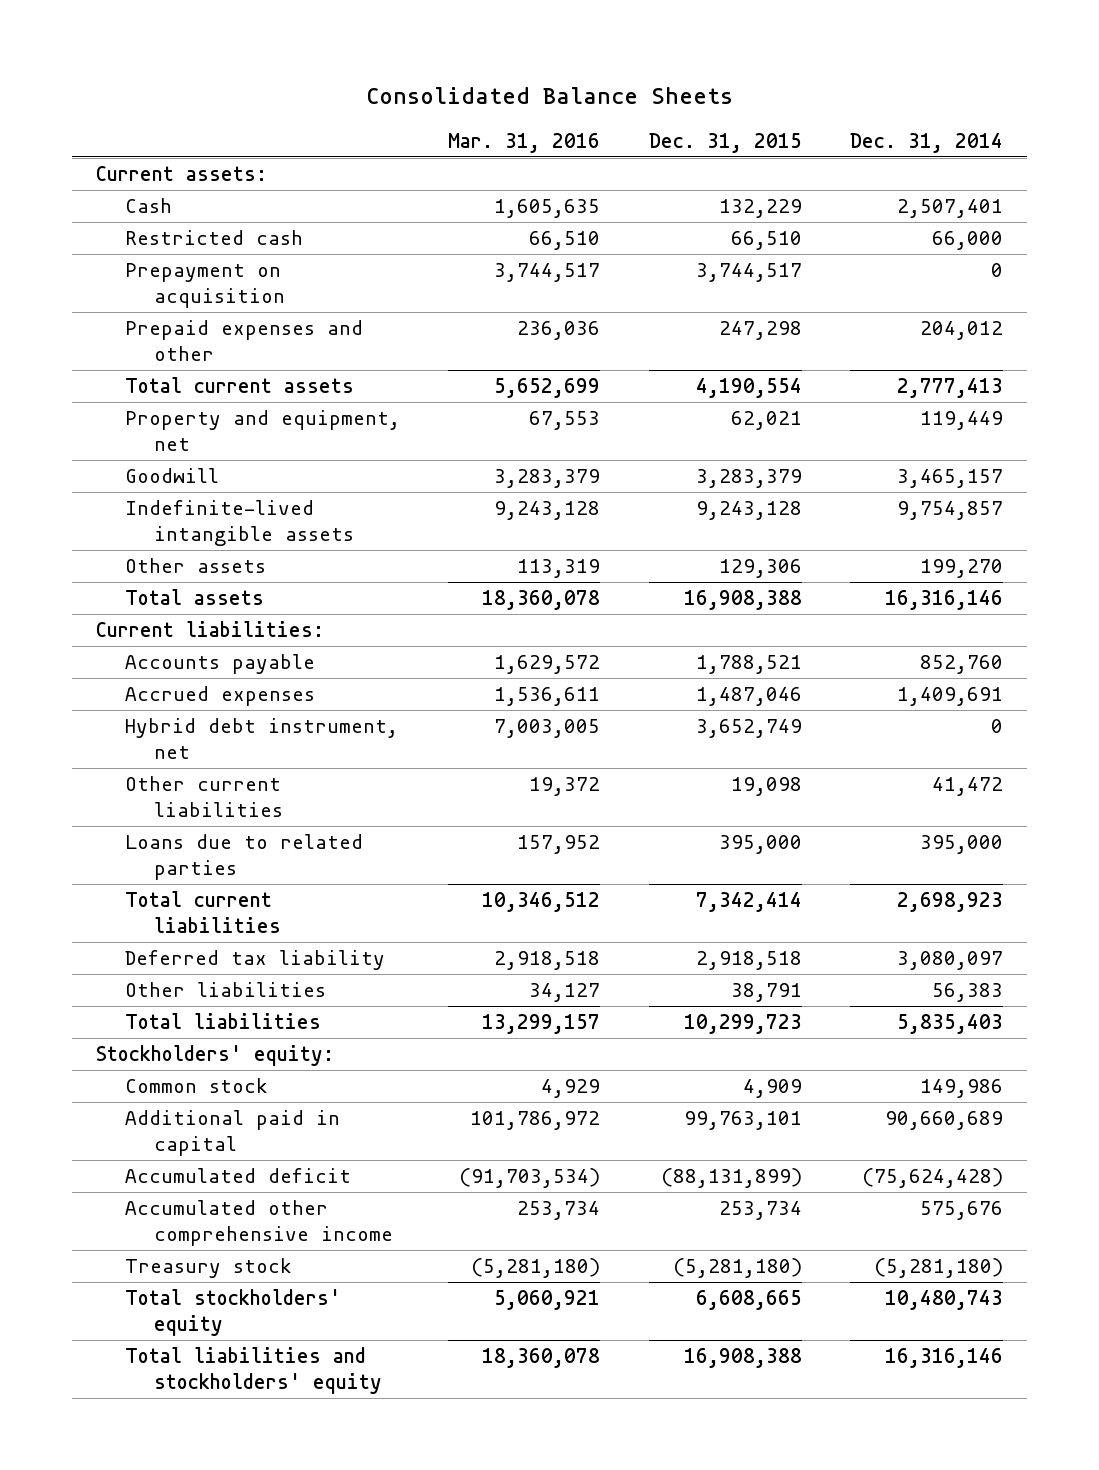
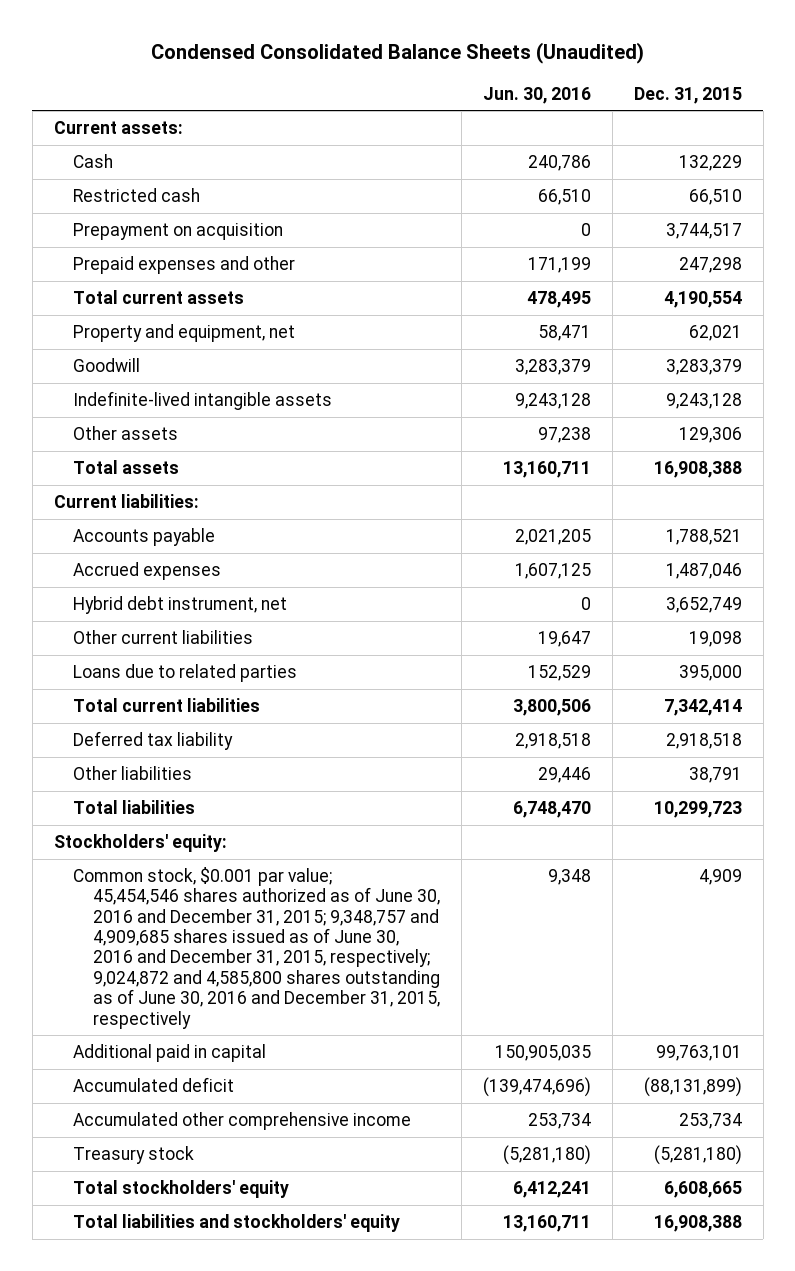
- Consolidated Balance Sheets
+ Condensed Consolidated Balance Sheets (Unaudited)
- | Mar. 31, 2016 | Dec. 31, 2015 | Dec. 31, 2014
+ | Jun. 30, 2016 | Dec. 31, 2015
- Common stock | 4,929 | 4,909 | 149,986
+ Common stock, $0.001 par value; 45,454,546 shares authorized as of June 30, 2016 and December 31, 2015; 9,348,757 and 4,909,685 shares issued as of June 30, 2016 and December 31, 2015, respectively; 9,024,872 and 4,585,800 shares outstanding as of June 30, 2016 and December 31, 2015, respectively | 9,348 | 4,909

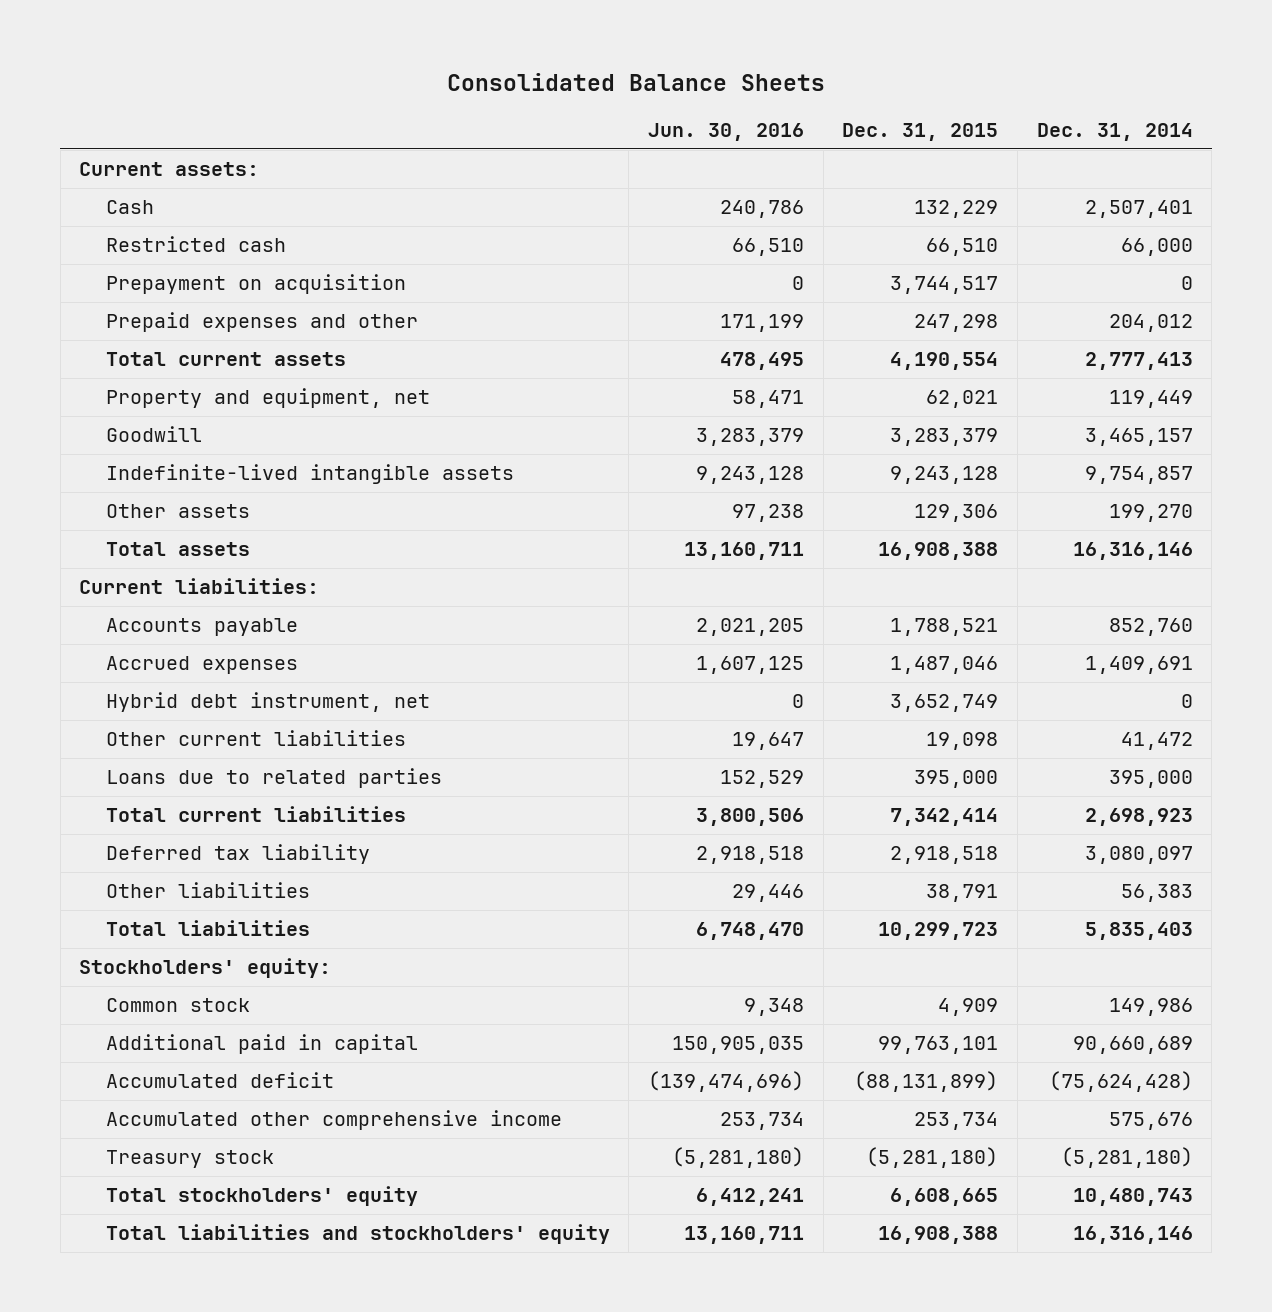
- Condensed Consolidated Balance Sheets (Unaudited)
+ Consolidated Balance Sheets
- | Jun. 30, 2016 | Dec. 31, 2015
+ | Jun. 30, 2016 | Dec. 31, 2015 | Dec. 31, 2014
- Common stock, $0.001 par value; 45,454,546 shares authorized as of June 30, 2016 and December 31, 2015; 9,348,757 and 4,909,685 shares issued as of June 30, 2016 and December 31, 2015, respectively; 9,024,872 and 4,585,800 shares outstanding as of June 30, 2016 and December 31, 2015, respectively | 9,348 | 4,909
+ Common stock | 9,348 | 4,909 | 149,986

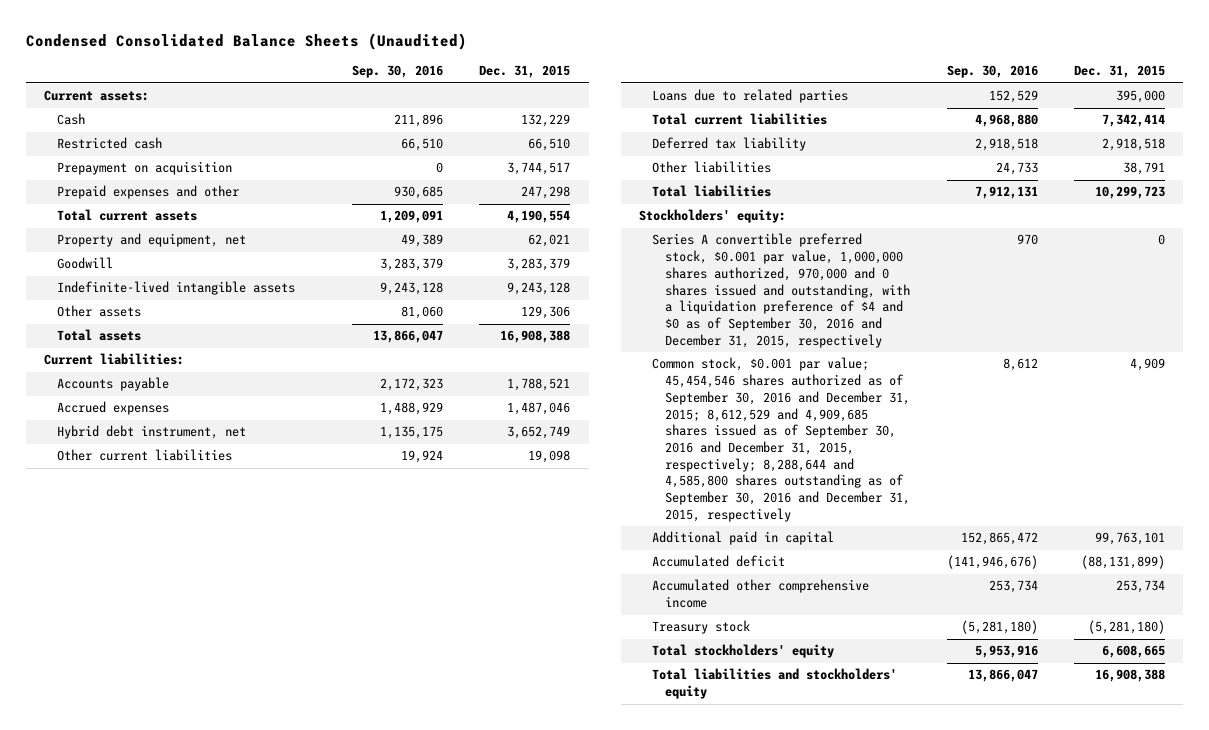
- Consolidated Balance Sheets
+ Condensed Consolidated Balance Sheets (Unaudited)
- | Jun. 30, 2016 | Dec. 31, 2015 | Dec. 31, 2014
+ | Sep. 30, 2016 | Dec. 31, 2015
- Common stock | 9,348 | 4,909 | 149,986
+ Series A convertible preferred stock, $0.001 par value, 1,000,000 shares authorized, 970,000 and 0 shares issued and outstanding, with a liquidation preference of $4 and $0 as of September 30, 2016 and December 31, 2015, respectively | 970 | 0
+ Common stock, $0.001 par value; 45,454,546 shares authorized as of September 30, 2016 and December 31, 2015; 8,612,529 and 4,909,685 shares issued as of September 30, 2016 and December 31, 2015, respectively; 8,288,644 and 4,585,800 shares outstanding as of September 30, 2016 and December 31, 2015, respectively | 8,612 | 4,909

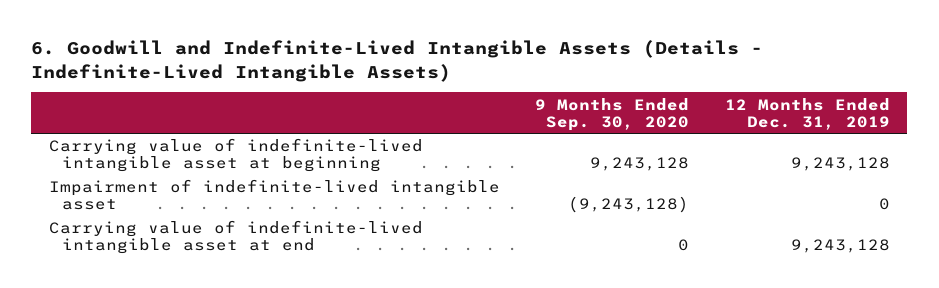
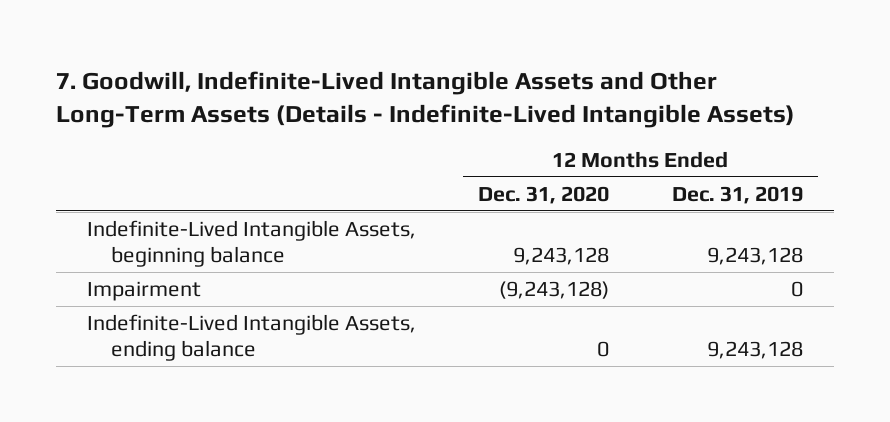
- 6. Goodwill and Indefinite-Lived Intangible Assets (Details - Indefinite-Lived Intangible Assets)
+ 7. Goodwill, Indefinite-Lived Intangible Assets and Other Long-Term Assets (Details - Indefinite-Lived Intangible Assets)
- | 9 Months Ended Sep. 30, 2020 | 12 Months Ended Dec. 31, 2019
+ | 12 Months Ended Dec. 31, 2020 | 12 Months Ended Dec. 31, 2019
- Carrying value of indefinite-lived intangible asset at beginning | 9,243,128 | 9,243,128
- Impairment of indefinite-lived intangible asset | (9,243,128) | 0
- Carrying value of indefinite-lived intangible asset at end | 0 | 9,243,128
+ Indefinite-Lived Intangible Assets, beginning balance | 9,243,128 | 9,243,128
+ Impairment | (9,243,128) | 0
+ Indefinite-Lived Intangible Assets, ending balance | 0 | 9,243,128

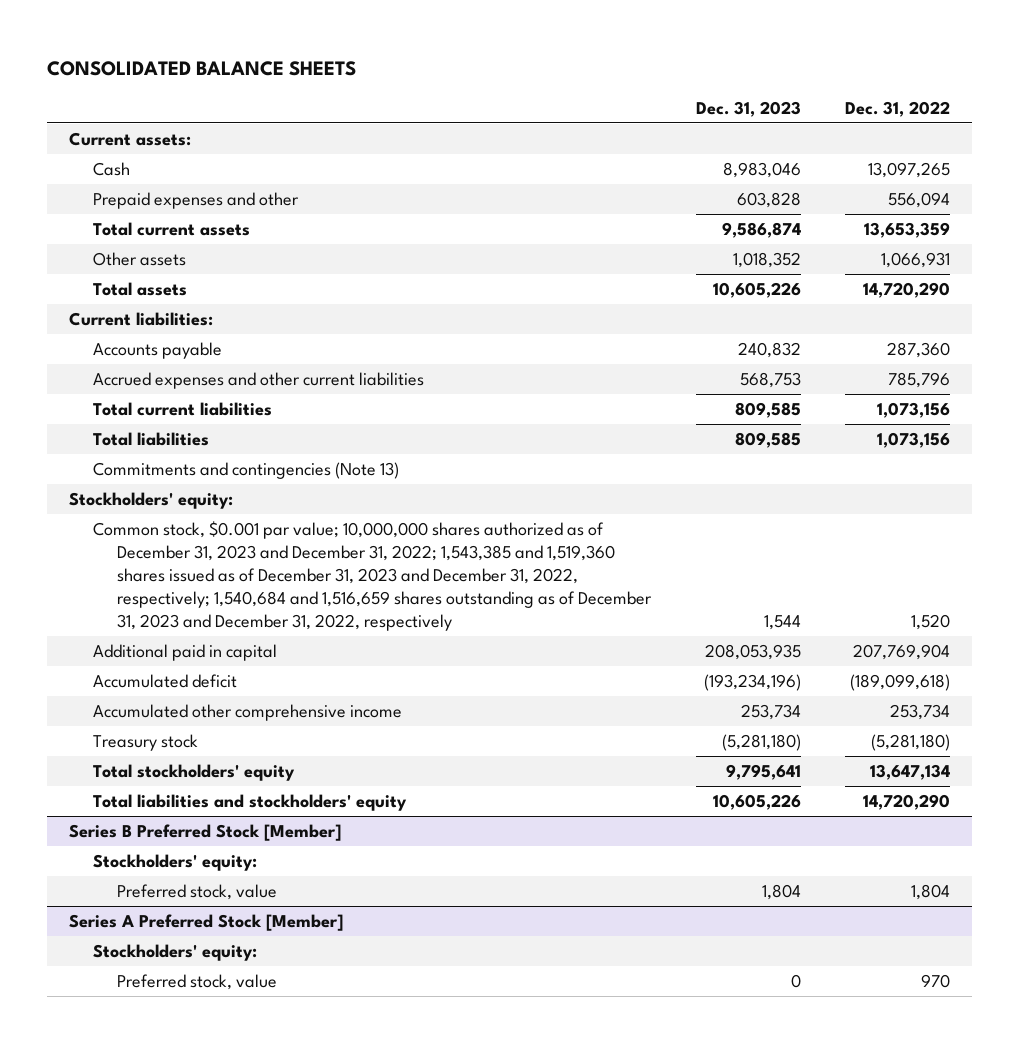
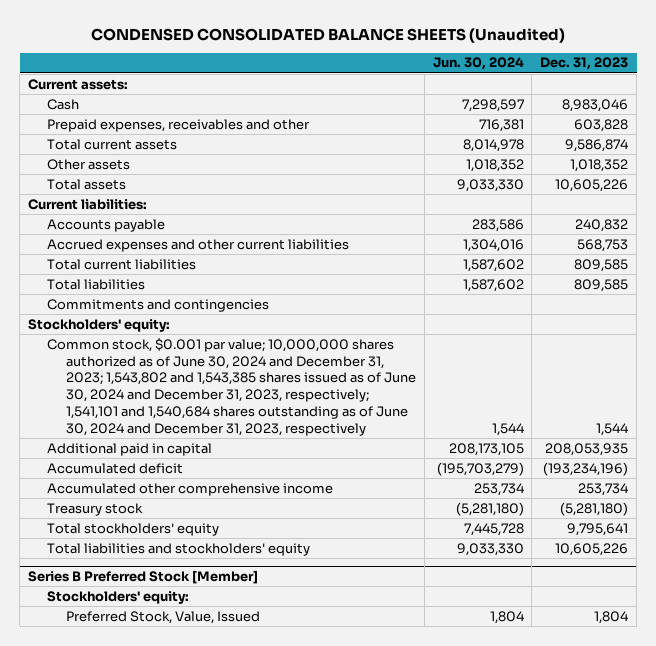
- CONSOLIDATED BALANCE SHEETS
+ CONDENSED CONSOLIDATED BALANCE SHEETS (Unaudited)
- | Dec. 31, 2023 | Dec. 31, 2022
+ | Jun. 30, 2024 | Dec. 31, 2023
- Prepaid expenses and other | 603,828 | 556,094
+ Prepaid expenses, receivables and other | 716,381 | 603,828
- Commitments and contingencies (Note 13)
+ Commitments and contingencies
- Common stock, $0.001 par value; 10,000,000 shares authorized as of December 31, 2023 and December 31, 2022; 1,543,385 and 1,519,360 shares issued as of December 31, 2023 and December 31, 2022, respectively; 1,540,684 and 1,516,659 shares outstanding as of December 31, 2023 and December 31, 2022, respectively | 1,544 | 1,520
+ Common stock, $0.001 par value; 10,000,000 shares authorized as of June 30, 2024 and December 31, 2023; 1,543,802 and 1,543,385 shares issued as of June 30, 2024 and December 31, 2023, respectively; 1,541,101 and 1,540,684 shares outstanding as of June 30, 2024 and December 31, 2023, respectively | 1,544 | 1,544
@ Series B Preferred Stock [Member]
- Preferred stock, value | 1,804 | 1,804
- Series A Preferred Stock [Member]
- Stockholders' equity:
- Preferred stock, value | 0 | 970
@ Series B Preferred Stock [Member]
+ Preferred Stock, Value, Issued | 1,804 | 1,804

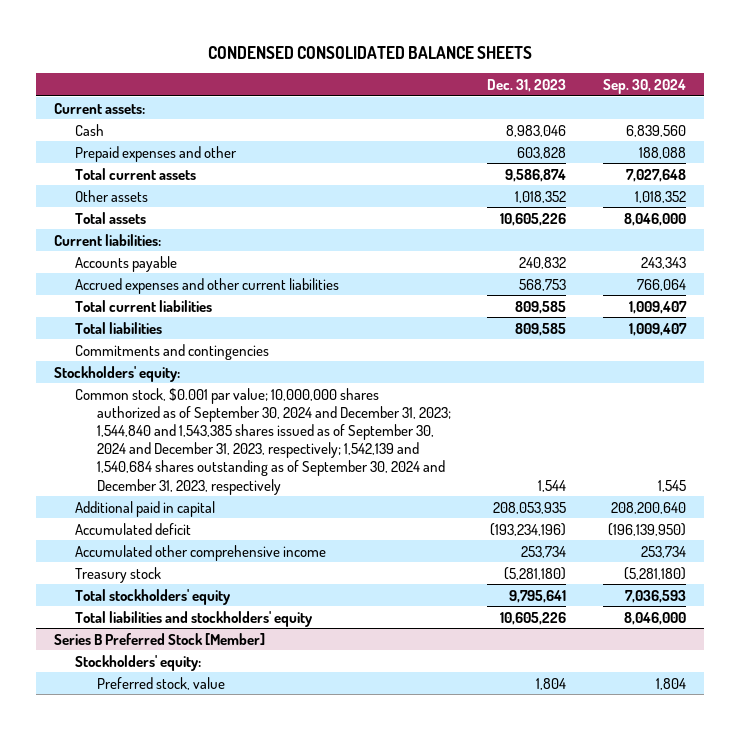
- CONDENSED CONSOLIDATED BALANCE SHEETS (Unaudited)
+ CONDENSED CONSOLIDATED BALANCE SHEETS
- | Jun. 30, 2024 | Dec. 31, 2023
+ | Dec. 31, 2023 | Sep. 30, 2024
- Prepaid expenses, receivables and other | 716,381 | 603,828
+ Prepaid expenses and other | 603,828 | 188,088
- Common stock, $0.001 par value; 10,000,000 shares authorized as of June 30, 2024 and December 31, 2023; 1,543,802 and 1,543,385 shares issued as of June 30, 2024 and December 31, 2023, respectively; 1,541,101 and 1,540,684 shares outstanding as of June 30, 2024 and December 31, 2023, respectively | 1,544 | 1,544
+ Common stock, $0.001 par value; 10,000,000 shares authorized as of September 30, 2024 and December 31, 2023; 1,544,840 and 1,543,385 shares issued as of September 30, 2024 and December 31, 2023, respectively; 1,542,139 and 1,540,684 shares outstanding as of September 30, 2024 and December 31, 2023, respectively | 1,544 | 1,545
@ Series B Preferred Stock [Member]
- Preferred Stock, Value, Issued | 1,804 | 1,804
+ Preferred stock, value | 1,804 | 1,804

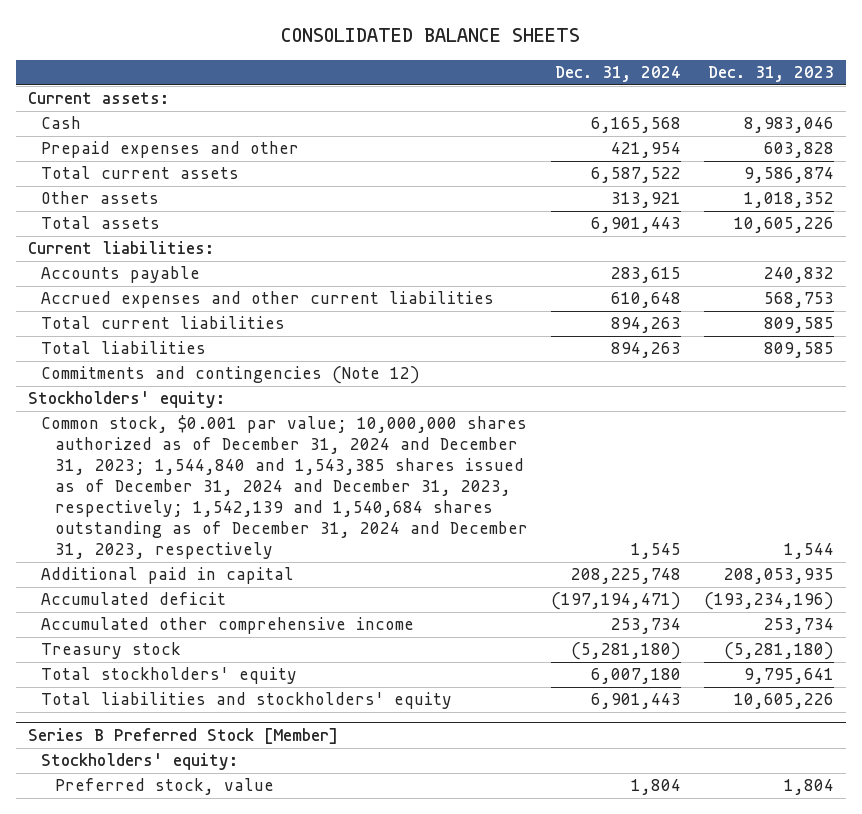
- CONDENSED CONSOLIDATED BALANCE SHEETS
+ CONSOLIDATED BALANCE SHEETS
- | Dec. 31, 2023 | Sep. 30, 2024
+ | Dec. 31, 2024 | Dec. 31, 2023
- Commitments and contingencies
+ Commitments and contingencies (Note 12)
- Common stock, $0.001 par value; 10,000,000 shares authorized as of September 30, 2024 and December 31, 2023; 1,544,840 and 1,543,385 shares issued as of September 30, 2024 and December 31, 2023, respectively; 1,542,139 and 1,540,684 shares outstanding as of September 30, 2024 and December 31, 2023, respectively | 1,544 | 1,545
+ Common stock, $0.001 par value; 10,000,000 shares authorized as of December 31, 2024 and December 31, 2023; 1,544,840 and 1,543,385 shares issued as of December 31, 2024 and December 31, 2023, respectively; 1,542,139 and 1,540,684 shares outstanding as of December 31, 2024 and December 31, 2023, respectively | 1,545 | 1,544

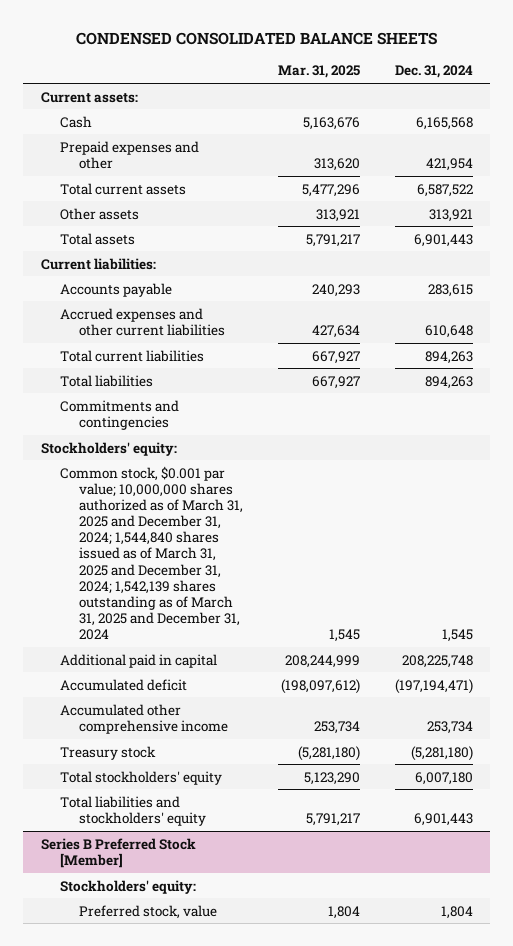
- CONSOLIDATED BALANCE SHEETS
+ CONDENSED CONSOLIDATED BALANCE SHEETS
- | Dec. 31, 2024 | Dec. 31, 2023
+ | Mar. 31, 2025 | Dec. 31, 2024
- Commitments and contingencies (Note 12)
+ Commitments and contingencies
- Common stock, $0.001 par value; 10,000,000 shares authorized as of December 31, 2024 and December 31, 2023; 1,544,840 and 1,543,385 shares issued as of December 31, 2024 and December 31, 2023, respectively; 1,542,139 and 1,540,684 shares outstanding as of December 31, 2024 and December 31, 2023, respectively | 1,545 | 1,544
+ Common stock, $0.001 par value; 10,000,000 shares authorized as of March 31, 2025 and December 31, 2024; 1,544,840 shares issued as of March 31, 2025 and December 31, 2024; 1,542,139 shares outstanding as of March 31, 2025 and December 31, 2024 | 1,545 | 1,545

